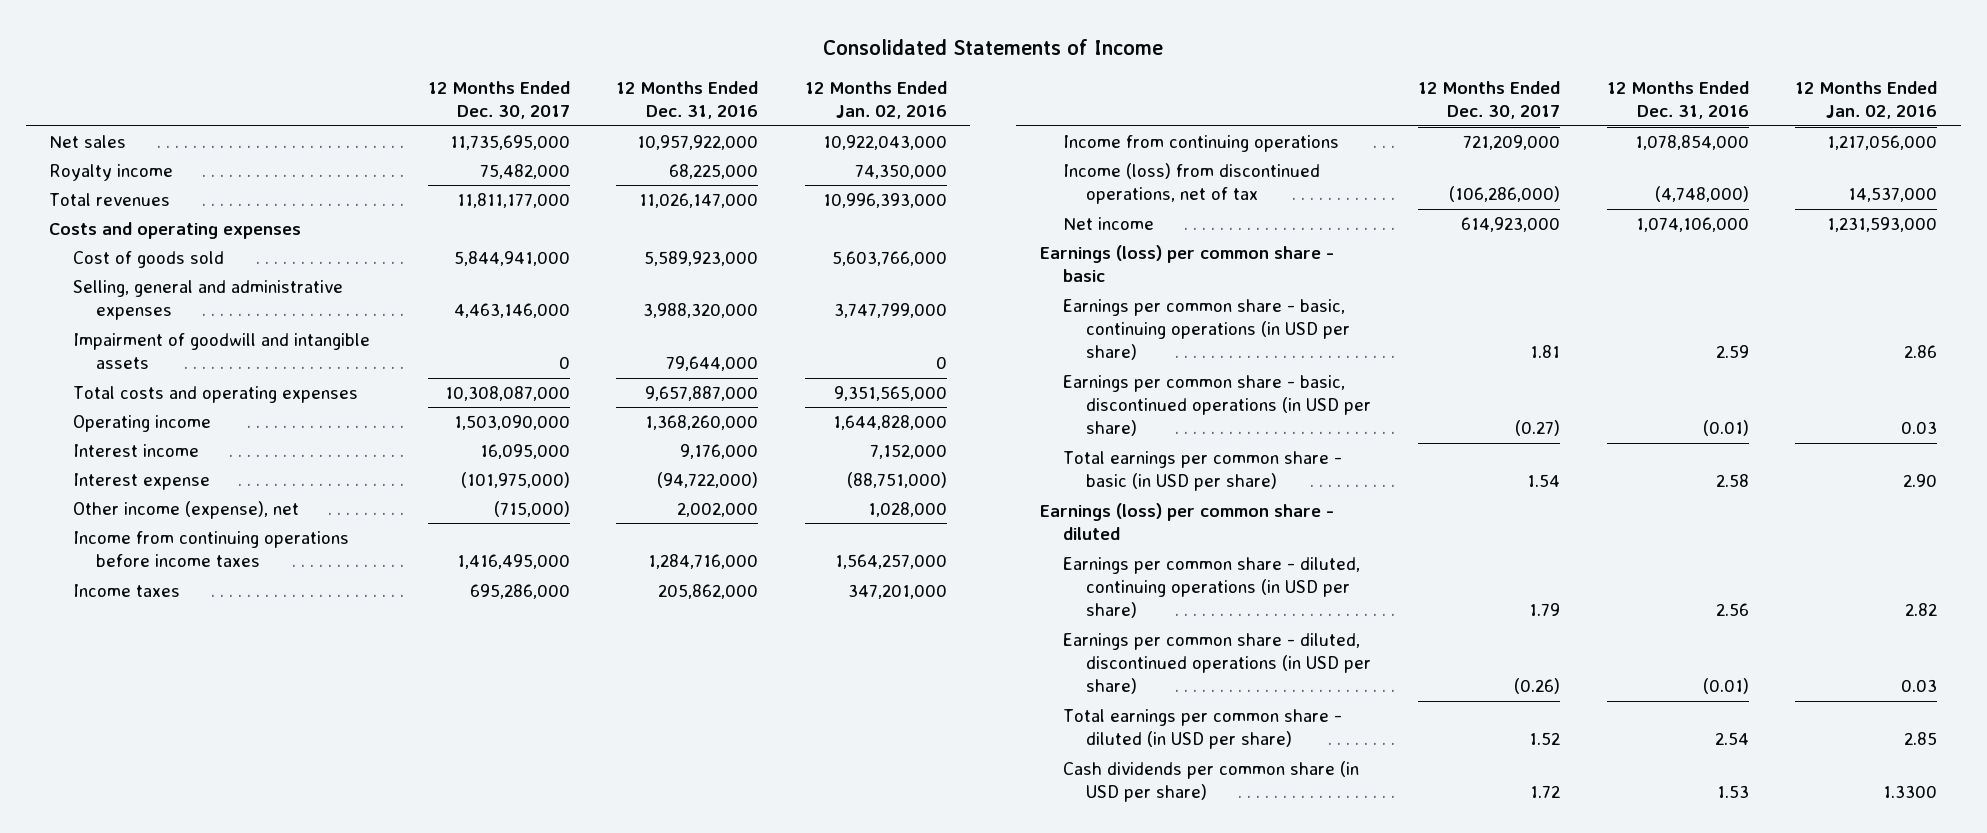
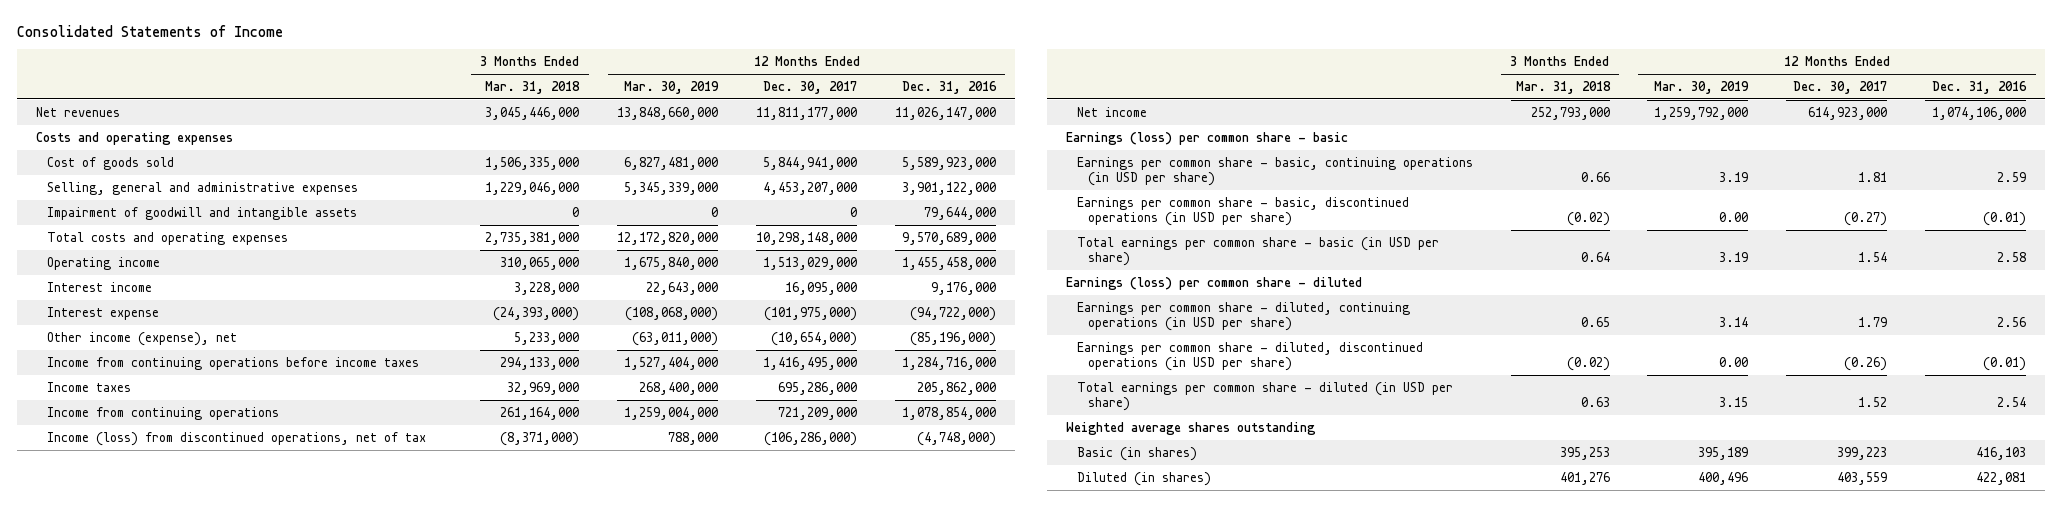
- | 12 Months Ended Dec. 30, 2017 | 12 Months Ended Dec. 31, 2016 | 12 Months Ended Jan. 02, 2016
+ | 3 Months Ended Mar. 31, 2018 | 12 Months Ended Mar. 30, 2019 | 12 Months Ended Dec. 30, 2017 | 12 Months Ended Dec. 31, 2016
- Net sales | 11,735,695,000 | 10,957,922,000 | 10,922,043,000
- Royalty income | 75,482,000 | 68,225,000 | 74,350,000
- Total revenues | 11,811,177,000 | 11,026,147,000 | 10,996,393,000
+ Net revenues | 3,045,446,000 | 13,848,660,000 | 11,811,177,000 | 11,026,147,000
- Selling, general and administrative expenses | 4,463,146,000 | 3,988,320,000 | 3,747,799,000
+ Selling, general and administrative expenses | 1,229,046,000 | 5,345,339,000 | 4,453,207,000 | 3,901,122,000
- Total costs and operating expenses | 10,308,087,000 | 9,657,887,000 | 9,351,565,000
- Operating income | 1,503,090,000 | 1,368,260,000 | 1,644,828,000
+ Total costs and operating expenses | 2,735,381,000 | 12,172,820,000 | 10,298,148,000 | 9,570,689,000
+ Operating income | 310,065,000 | 1,675,840,000 | 1,513,029,000 | 1,455,458,000
- Other income (expense), net | (715,000) | 2,002,000 | 1,028,000
+ Other income (expense), net | 5,233,000 | (63,011,000) | (10,654,000) | (85,196,000)
- Cash dividends per common share (in USD per share) | 1.72 | 1.53 | 1.3300
+ Weighted average shares outstanding
+ Basic (in shares) | 395,253 | 395,189 | 399,223 | 416,103
+ Diluted (in shares) | 401,276 | 400,496 | 403,559 | 422,081

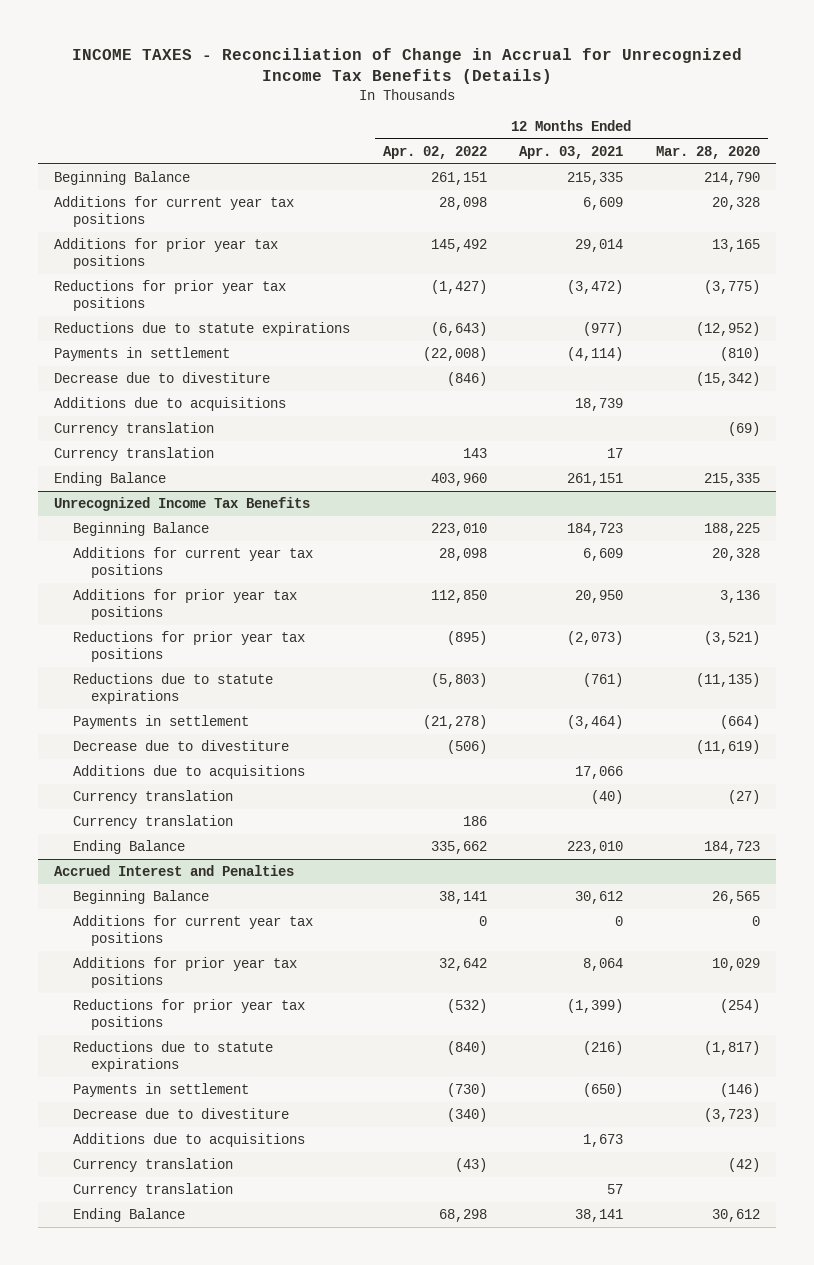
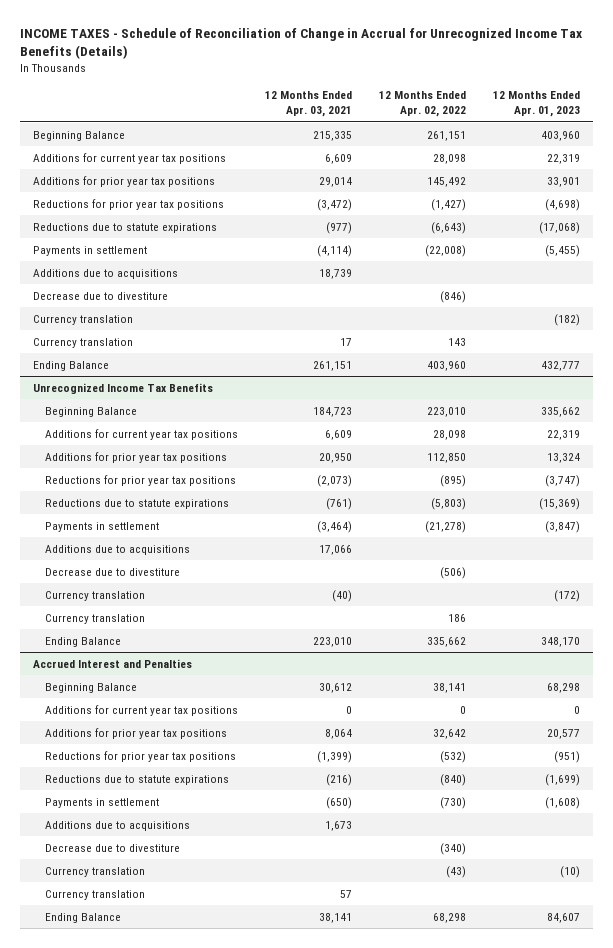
- INCOME TAXES - Reconciliation of Change in Accrual for Unrecognized Income Tax Benefits (Details)
+ INCOME TAXES - Schedule of Reconciliation of Change in Accrual for Unrecognized Income Tax Benefits (Details)
- | 12 Months Ended Apr. 02, 2022 | 12 Months Ended Apr. 03, 2021 | 12 Months Ended Mar. 28, 2020
+ | 12 Months Ended Apr. 03, 2021 | 12 Months Ended Apr. 02, 2022 | 12 Months Ended Apr. 01, 2023
moved down: Decrease due to divestiture | | (846) |
@ Unrecognized Income Tax Benefits
moved down: Decrease due to divestiture | | (506) |
@ Accrued Interest and Penalties
moved down: Decrease due to divestiture | | (340) |

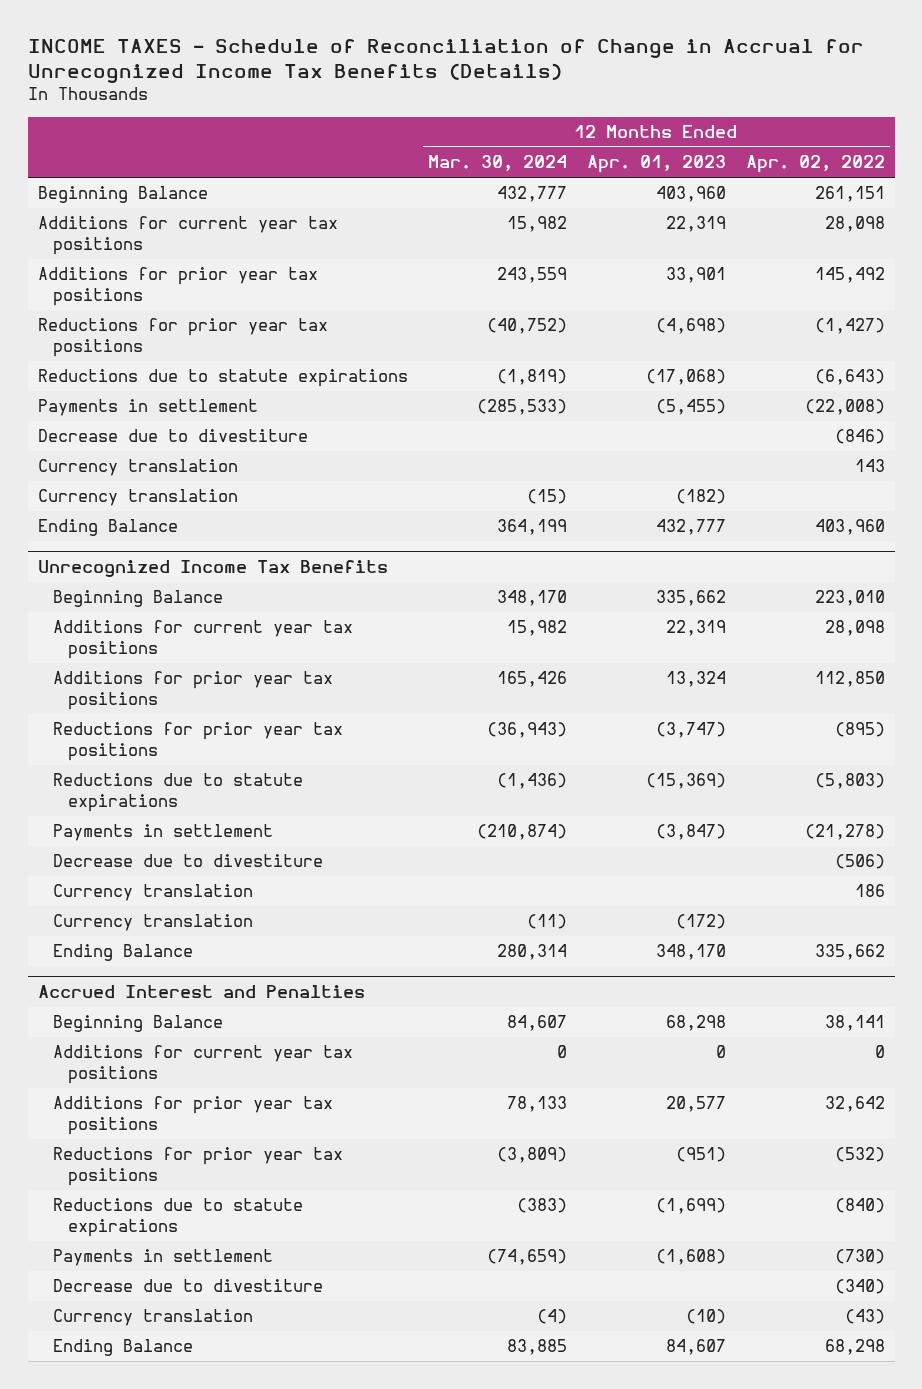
- | 12 Months Ended Apr. 03, 2021 | 12 Months Ended Apr. 02, 2022 | 12 Months Ended Apr. 01, 2023
+ | 12 Months Ended Mar. 30, 2024 | 12 Months Ended Apr. 01, 2023 | 12 Months Ended Apr. 02, 2022
- Additions due to acquisitions | 18,739 | |
moved down: Currency translation | (15) | (182) |
@ Unrecognized Income Tax Benefits
- Additions due to acquisitions | 17,066 | |
moved down: Currency translation | (11) | (172) |
@ Accrued Interest and Penalties
- Additions due to acquisitions | 1,673 | |
- Currency translation | 57 | |

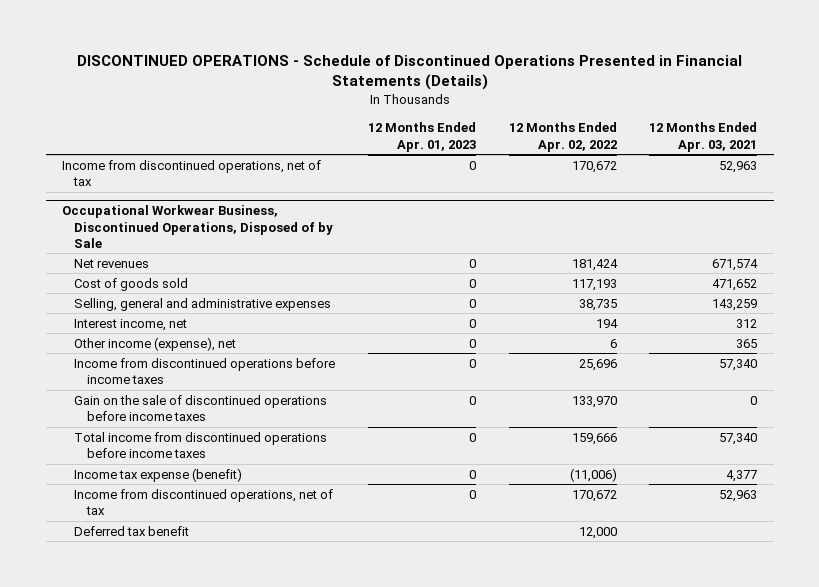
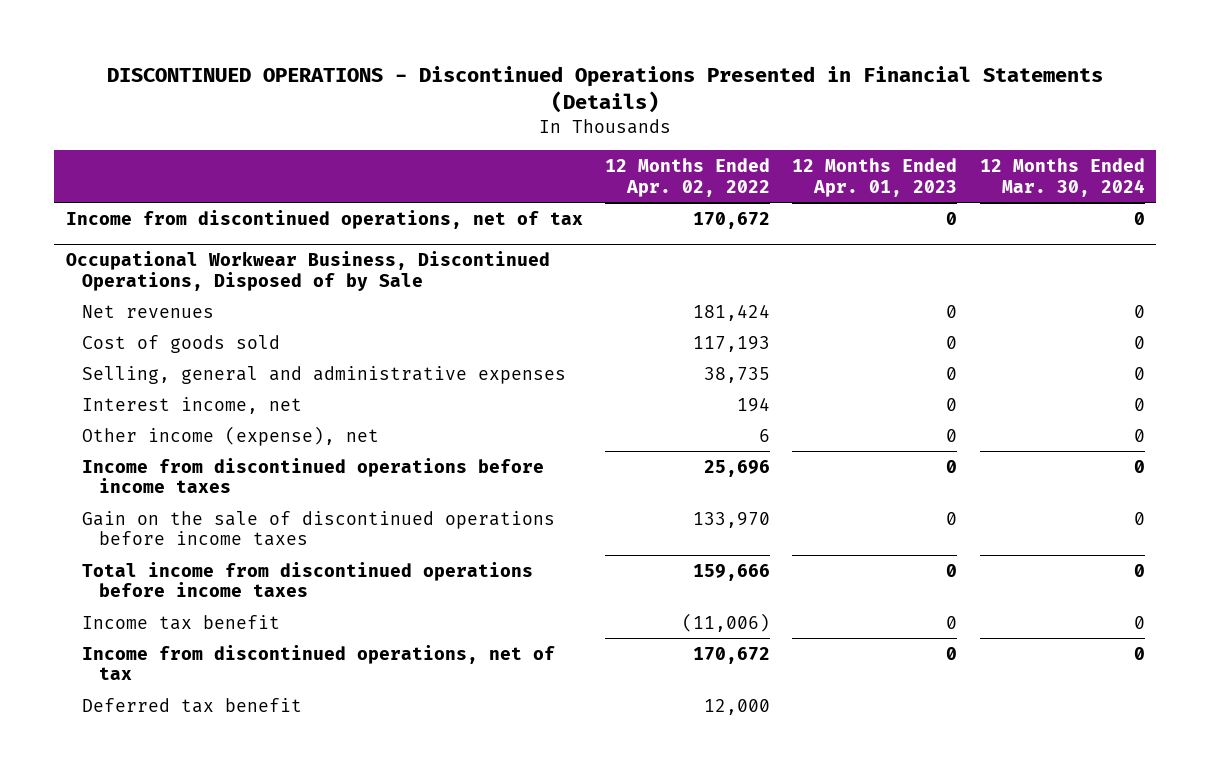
- DISCONTINUED OPERATIONS - Schedule of Discontinued Operations Presented in Financial Statements (Details)
+ DISCONTINUED OPERATIONS - Discontinued Operations Presented in Financial Statements (Details)
- | 12 Months Ended Apr. 01, 2023 | 12 Months Ended Apr. 02, 2022 | 12 Months Ended Apr. 03, 2021
+ | 12 Months Ended Apr. 02, 2022 | 12 Months Ended Apr. 01, 2023 | 12 Months Ended Mar. 30, 2024
@ Occupational Workwear Business, Discontinued Operations, Disposed of by Sale
- Income tax expense (benefit) | 0 | (11,006) | 4,377
+ Income tax benefit | (11,006) | 0 | 0

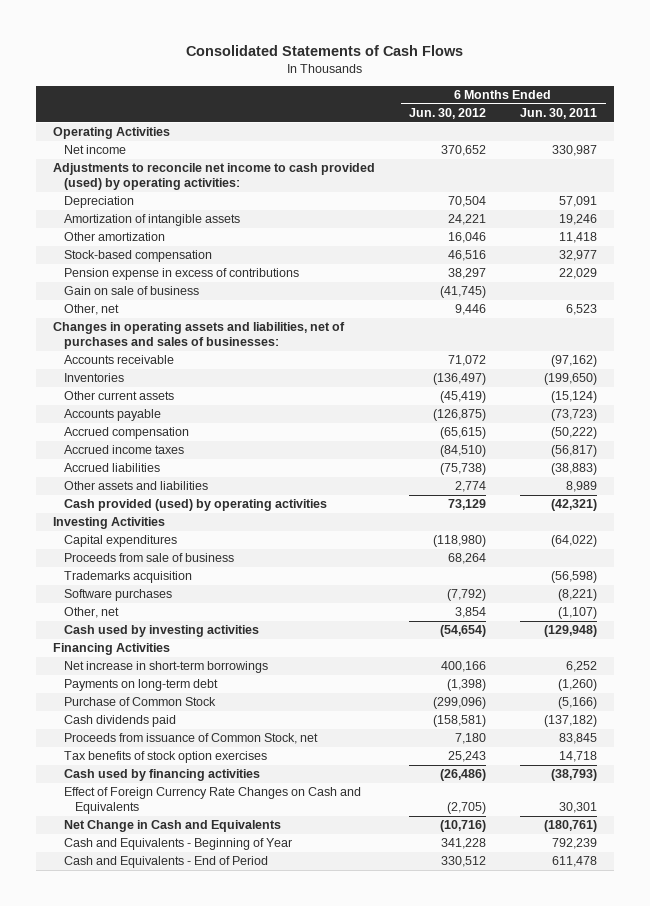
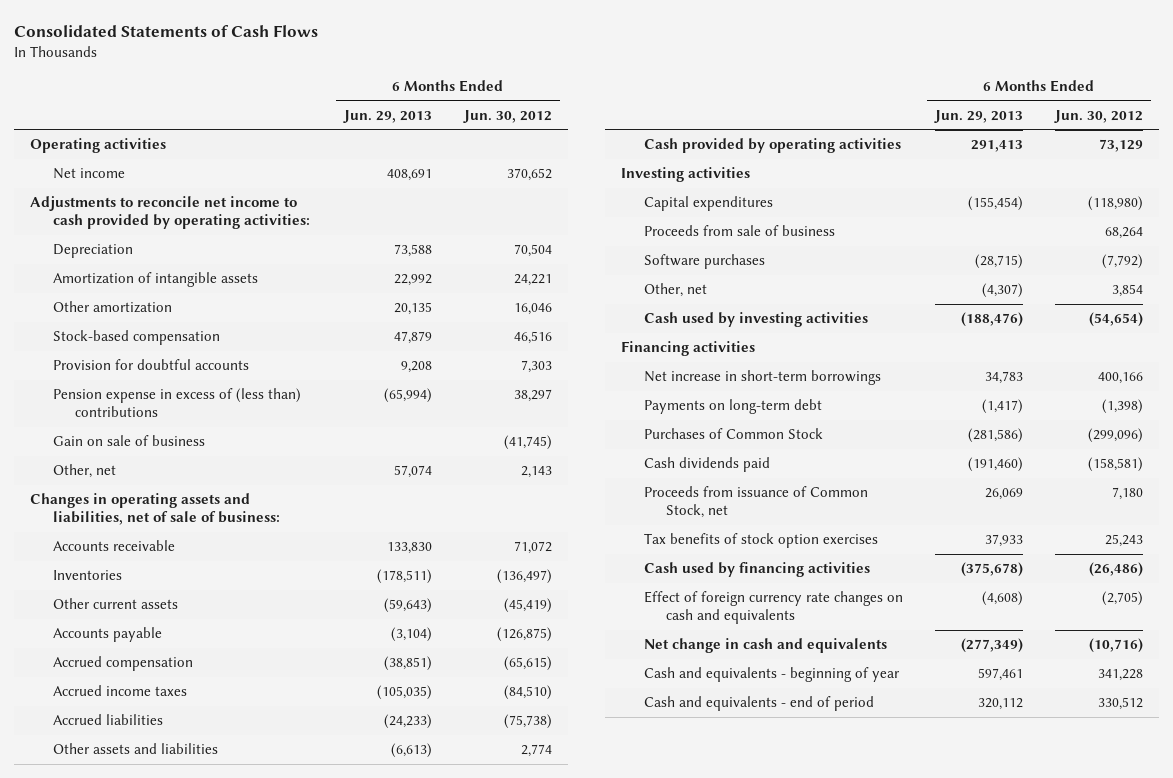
- | 6 Months Ended Jun. 30, 2012 | 6 Months Ended Jun. 30, 2011
+ | 6 Months Ended Jun. 29, 2013 | 6 Months Ended Jun. 30, 2012
- Operating Activities
+ Operating activities
- Adjustments to reconcile net income to cash provided (used) by operating activities:
+ Adjustments to reconcile net income to cash provided by operating activities:
- Pension expense in excess of contributions | 38,297 | 22,029
+ Provision for doubtful accounts | 9,208 | 7,303
+ Pension expense in excess of (less than) contributions | (65,994) | 38,297
- Other, net | 9,446 | 6,523
- Changes in operating assets and liabilities, net of purchases and sales of businesses:
+ Other, net | 57,074 | 2,143
+ Changes in operating assets and liabilities, net of sale of business:
- Cash provided (used) by operating activities | 73,129 | (42,321)
- Investing Activities
+ Cash provided by operating activities | 291,413 | 73,129
+ Investing activities
- Trademarks acquisition | | (56,598)
- Financing Activities
+ Financing activities
- Purchase of Common Stock | (299,096) | (5,166)
+ Purchases of Common Stock | (281,586) | (299,096)
- Effect of Foreign Currency Rate Changes on Cash and Equivalents | (2,705) | 30,301
- Net Change in Cash and Equivalents | (10,716) | (180,761)
- Cash and Equivalents - Beginning of Year | 341,228 | 792,239
- Cash and Equivalents - End of Period | 330,512 | 611,478
+ Effect of foreign currency rate changes on cash and equivalents | (4,608) | (2,705)
+ Net change in cash and equivalents | (277,349) | (10,716)
+ Cash and equivalents - beginning of year | 597,461 | 341,228
+ Cash and equivalents - end of period | 320,112 | 330,512

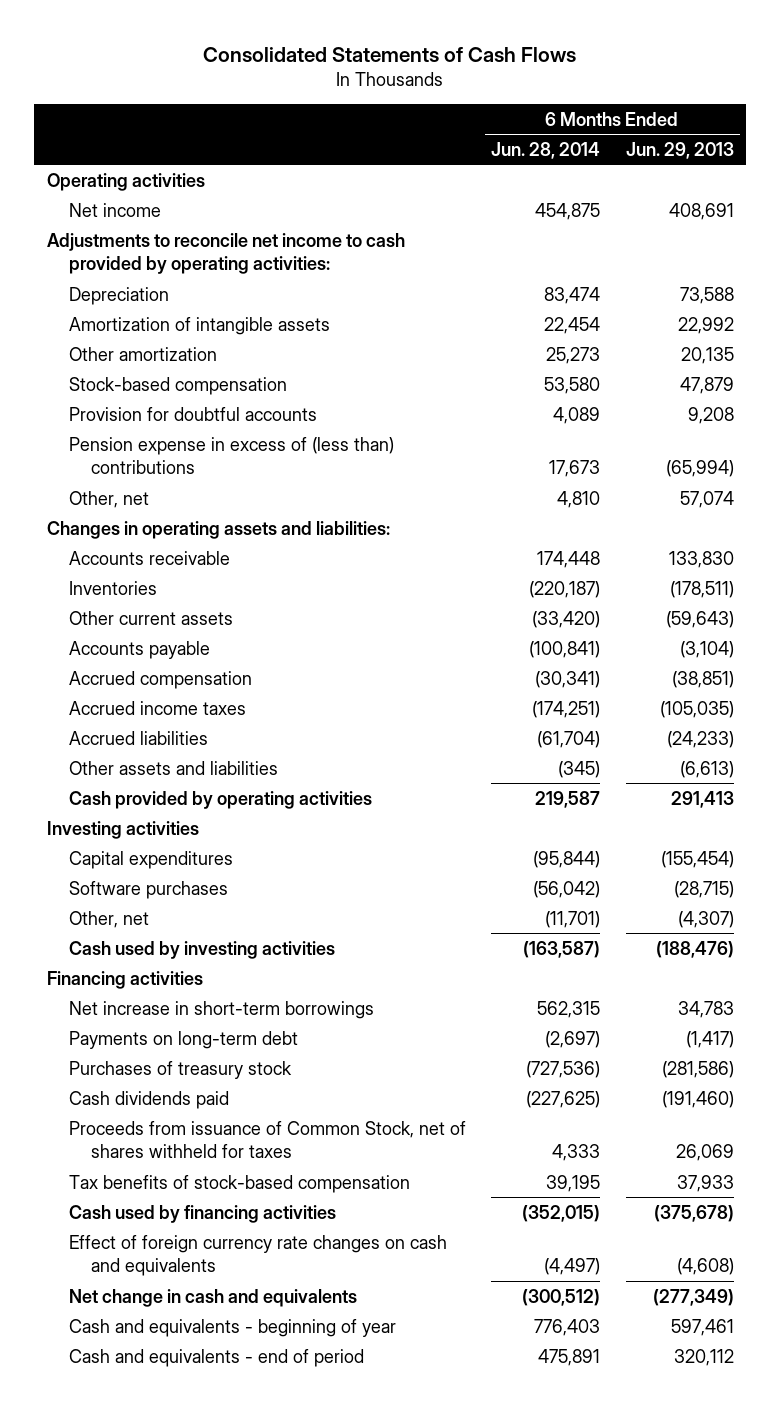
- | 6 Months Ended Jun. 29, 2013 | 6 Months Ended Jun. 30, 2012
+ | 6 Months Ended Jun. 28, 2014 | 6 Months Ended Jun. 29, 2013
- Gain on sale of business | | (41,745)
- Changes in operating assets and liabilities, net of sale of business:
+ Changes in operating assets and liabilities:
- Proceeds from sale of business | | 68,264
- Purchases of Common Stock | (281,586) | (299,096)
+ Purchases of treasury stock | (727,536) | (281,586)
- Proceeds from issuance of Common Stock, net | 26,069 | 7,180
- Tax benefits of stock option exercises | 37,933 | 25,243
+ Proceeds from issuance of Common Stock, net of shares withheld for taxes | 4,333 | 26,069
+ Tax benefits of stock-based compensation | 39,195 | 37,933

